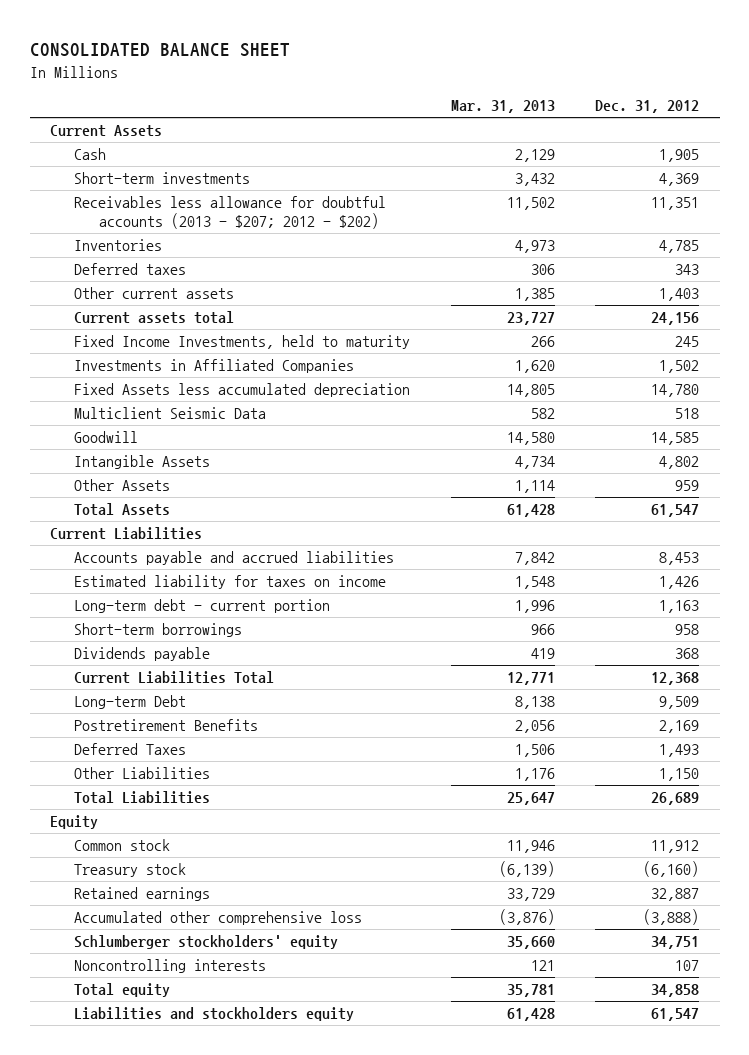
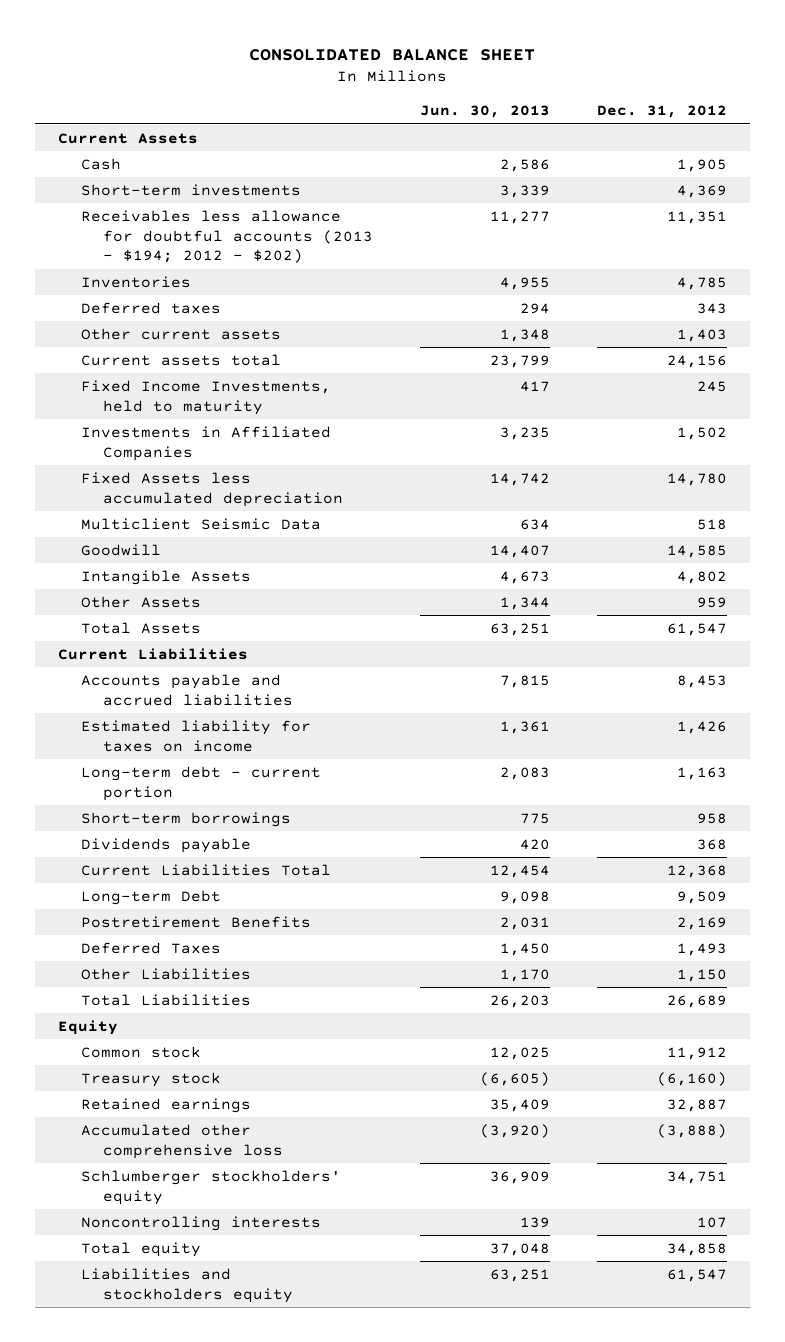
- | Mar. 31, 2013 | Dec. 31, 2012
+ | Jun. 30, 2013 | Dec. 31, 2012
- Receivables less allowance for doubtful accounts (2013 - $207; 2012 - $202) | 11,502 | 11,351
+ Receivables less allowance for doubtful accounts (2013 - $194; 2012 - $202) | 11,277 | 11,351

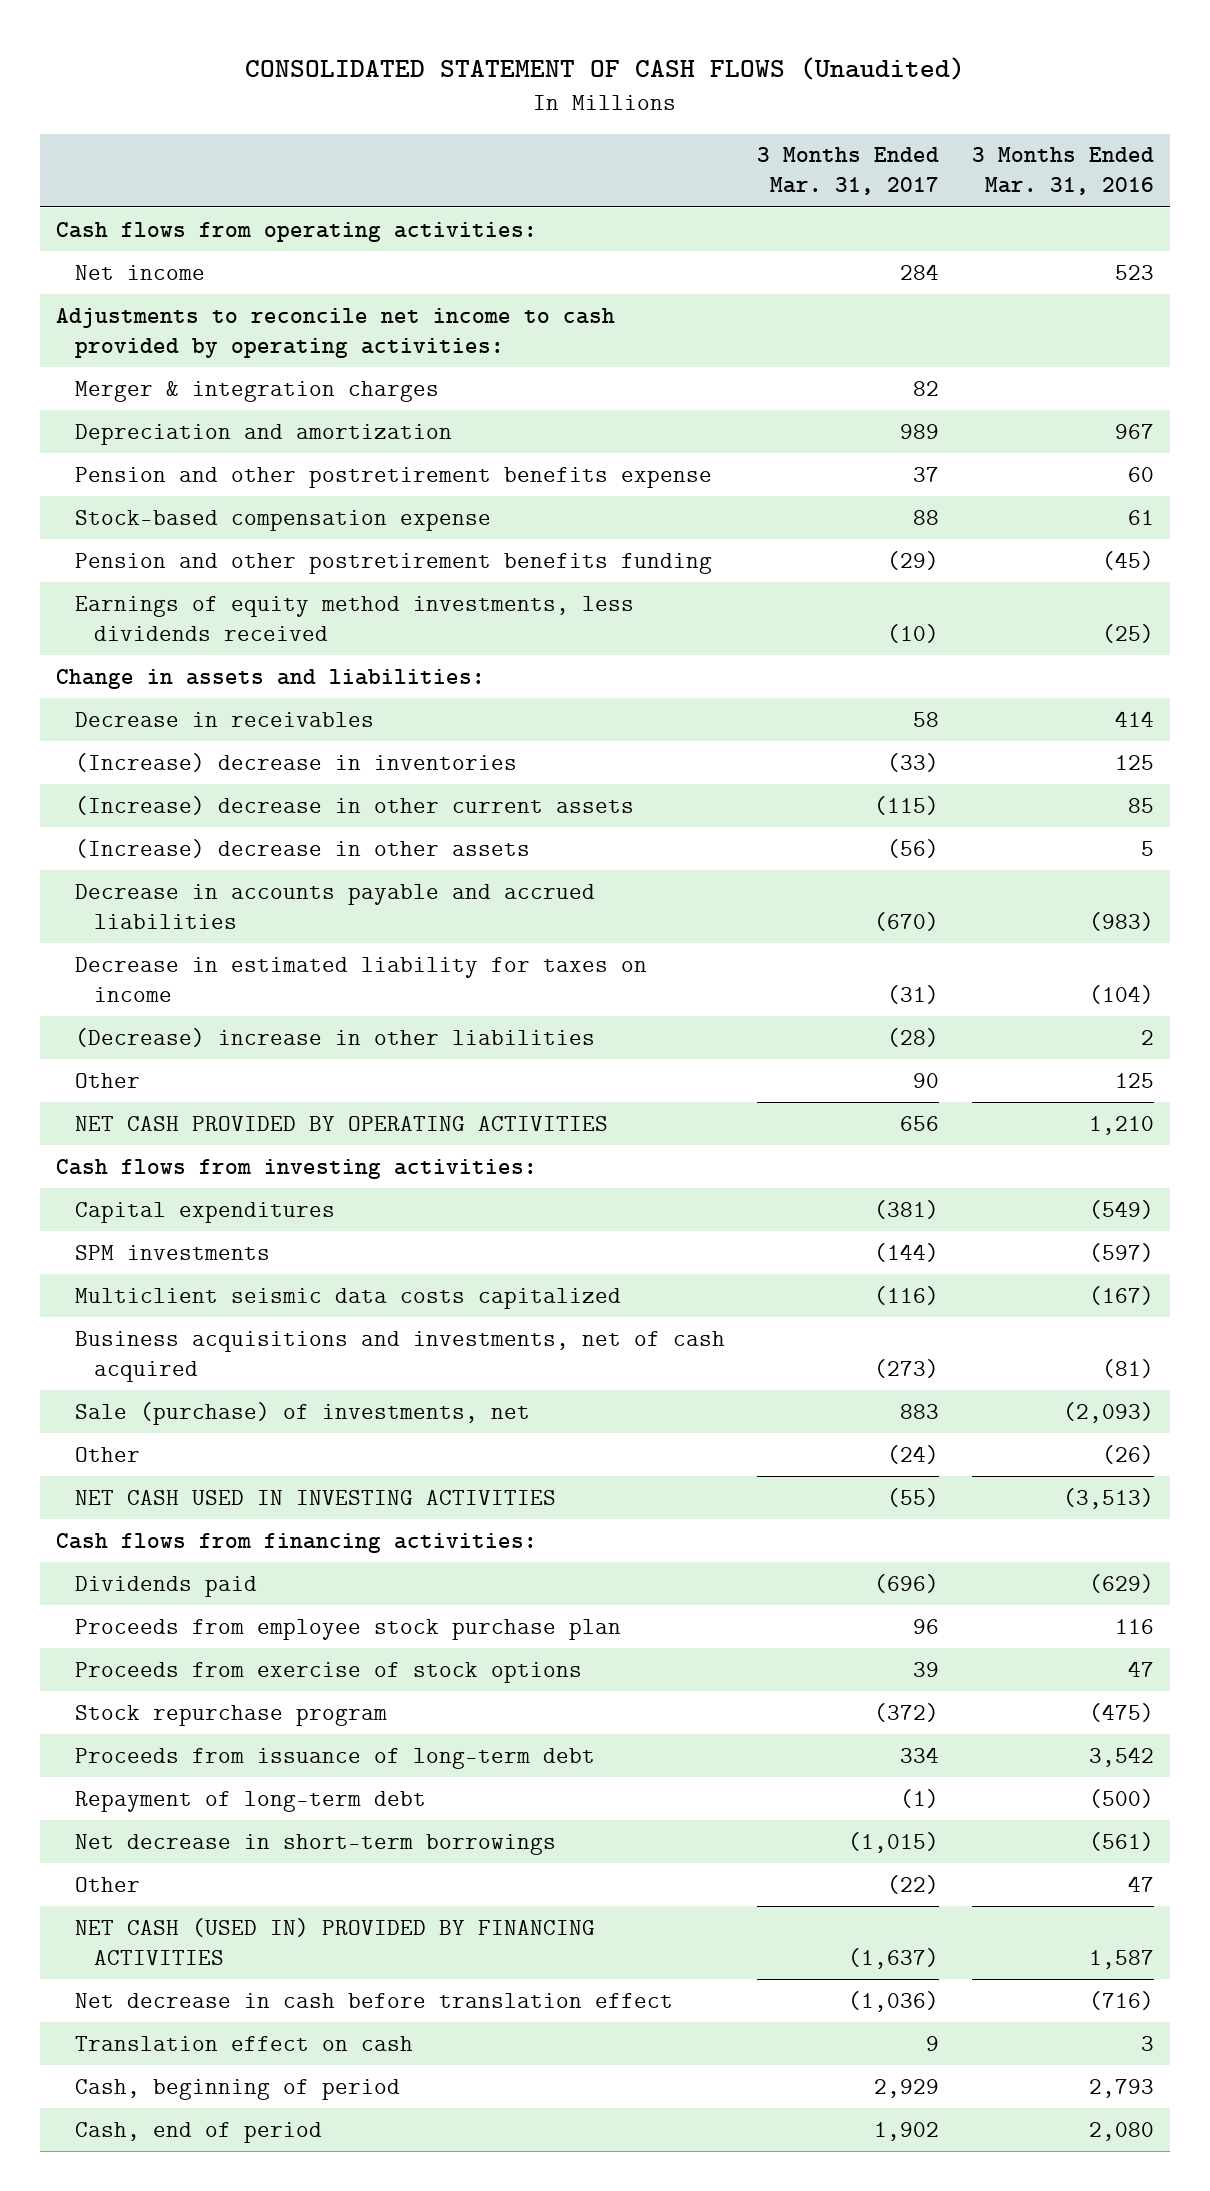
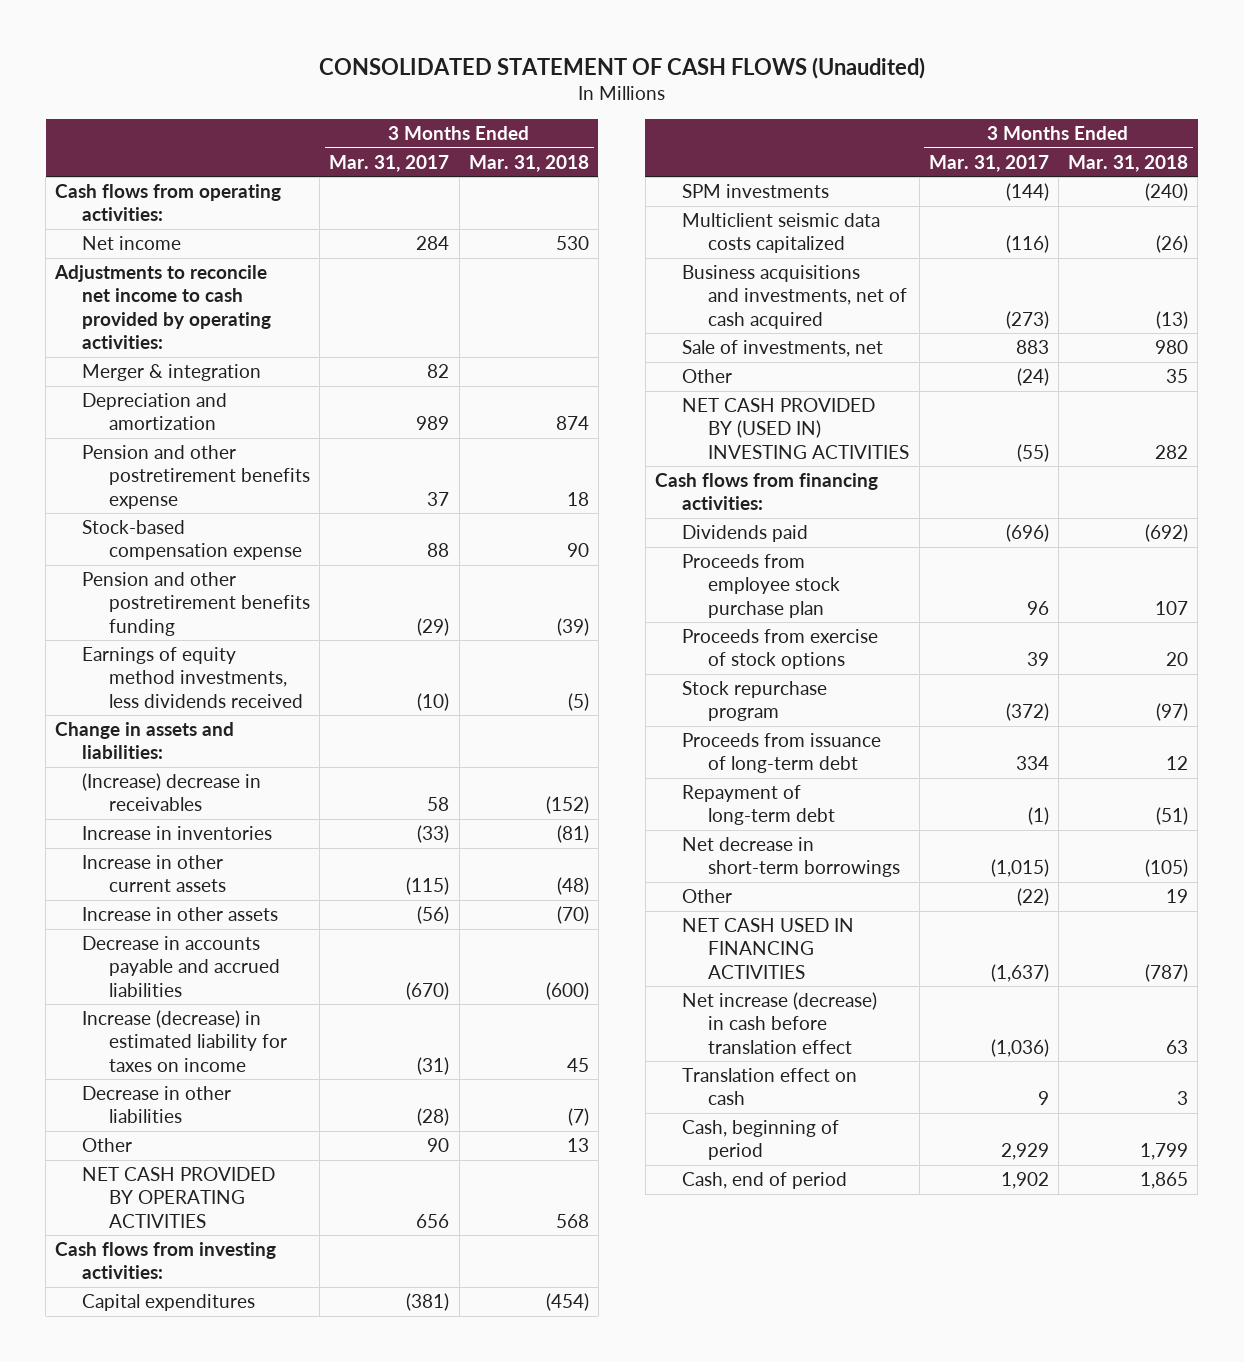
- | 3 Months Ended Mar. 31, 2017 | 3 Months Ended Mar. 31, 2016
+ | 3 Months Ended Mar. 31, 2017 | 3 Months Ended Mar. 31, 2018
- Merger & integration charges | 82 |
+ Merger & integration | 82 |
- Decrease in receivables | 58 | 414
- (Increase) decrease in inventories | (33) | 125
- (Increase) decrease in other current assets | (115) | 85
- (Increase) decrease in other assets | (56) | 5
+ (Increase) decrease in receivables | 58 | (152)
+ Increase in inventories | (33) | (81)
+ Increase in other current assets | (115) | (48)
+ Increase in other assets | (56) | (70)
- Decrease in estimated liability for taxes on income | (31) | (104)
- (Decrease) increase in other liabilities | (28) | 2
+ Increase (decrease) in estimated liability for taxes on income | (31) | 45
+ Decrease in other liabilities | (28) | (7)
- Sale (purchase) of investments, net | 883 | (2,093)
+ Sale of investments, net | 883 | 980
- NET CASH USED IN INVESTING ACTIVITIES | (55) | (3,513)
+ NET CASH PROVIDED BY (USED IN) INVESTING ACTIVITIES | (55) | 282
- NET CASH (USED IN) PROVIDED BY FINANCING ACTIVITIES | (1,637) | 1,587
- Net decrease in cash before translation effect | (1,036) | (716)
+ NET CASH USED IN FINANCING ACTIVITIES | (1,637) | (787)
+ Net increase (decrease) in cash before translation effect | (1,036) | 63

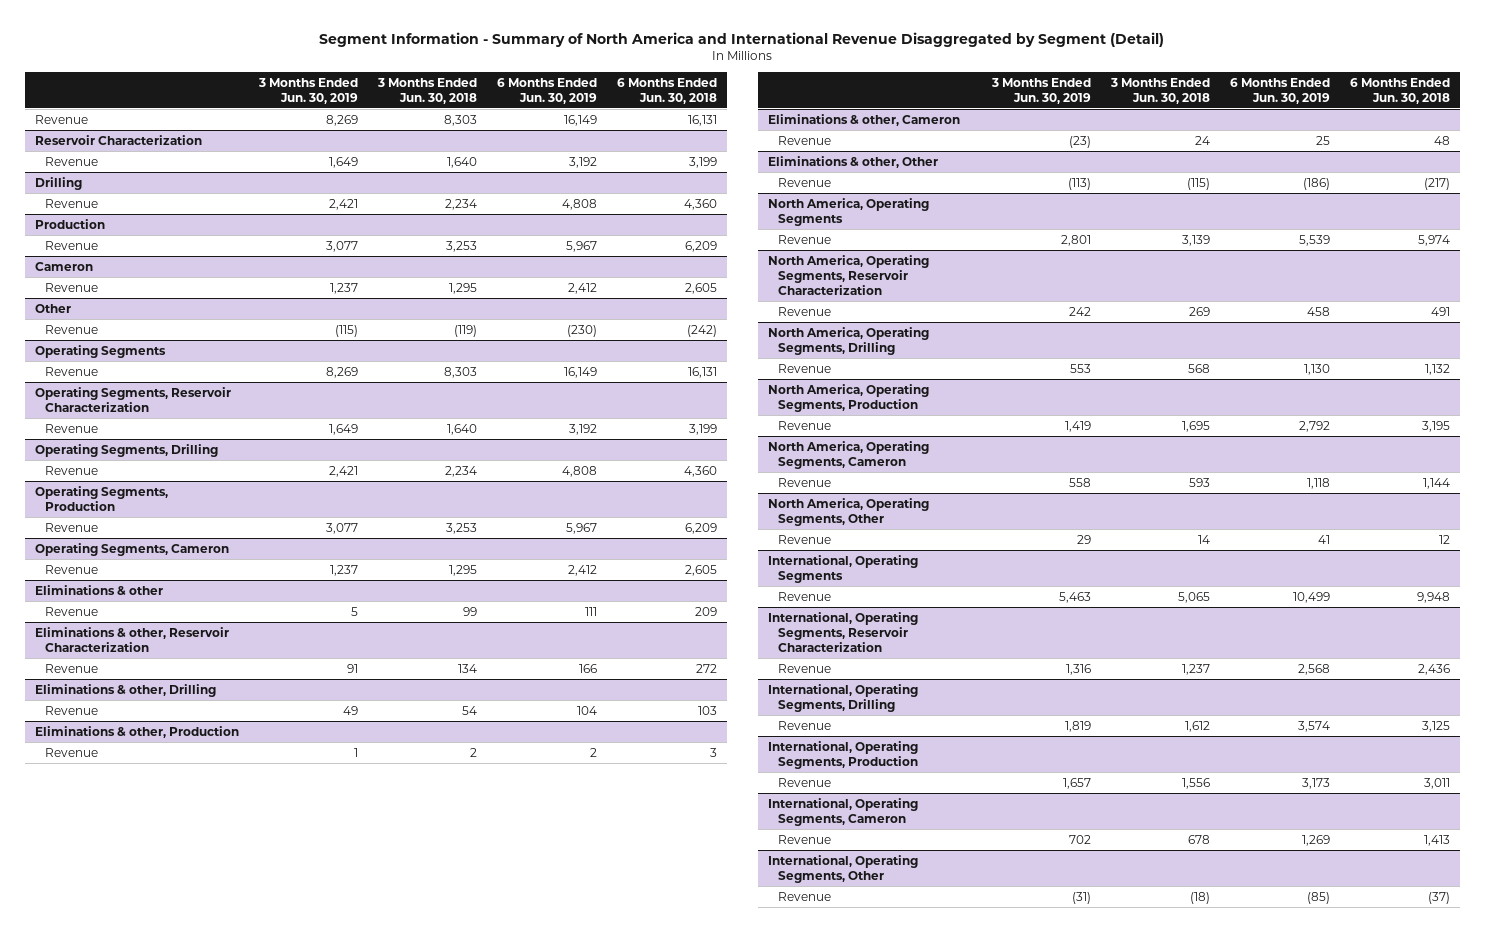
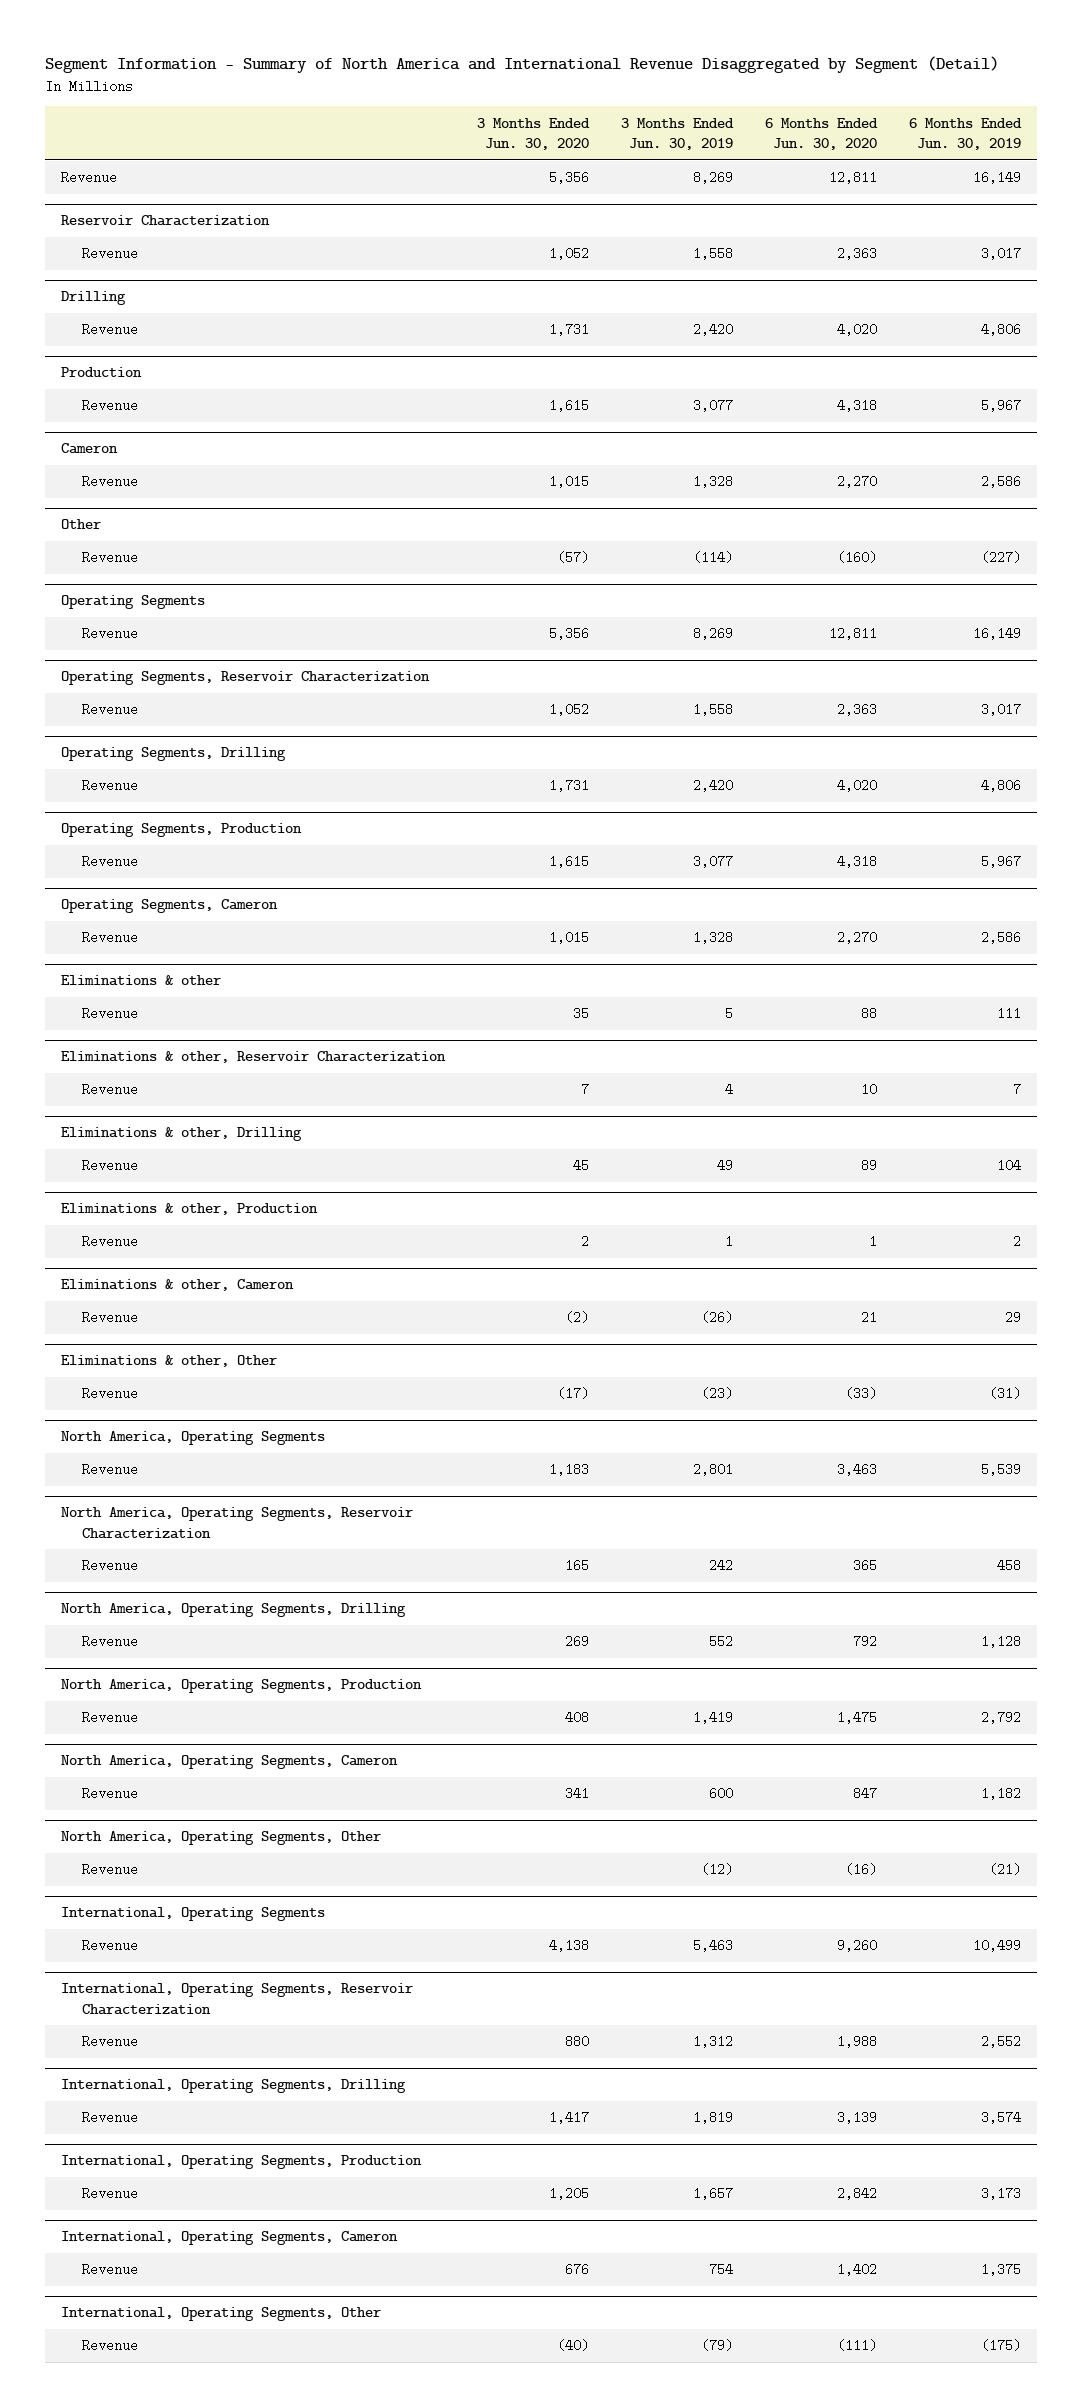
- | 3 Months Ended Jun. 30, 2019 | 3 Months Ended Jun. 30, 2018 | 6 Months Ended Jun. 30, 2019 | 6 Months Ended Jun. 30, 2018
+ | 3 Months Ended Jun. 30, 2020 | 3 Months Ended Jun. 30, 2019 | 6 Months Ended Jun. 30, 2020 | 6 Months Ended Jun. 30, 2019
@ Reservoir Characterization
- Revenue | 1,649 | 1,640 | 3,192 | 3,199
+ Revenue | 1,052 | 1,558 | 2,363 | 3,017
@ Drilling
- Revenue | 2,421 | 2,234 | 4,808 | 4,360
+ Revenue | 1,731 | 2,420 | 4,020 | 4,806
@ Cameron
- Revenue | 1,237 | 1,295 | 2,412 | 2,605
+ Revenue | 1,015 | 1,328 | 2,270 | 2,586
@ Other
- Revenue | (115) | (119) | (230) | (242)
+ Revenue | (57) | (114) | (160) | (227)
@ Operating Segments, Reservoir Characterization
- Revenue | 1,649 | 1,640 | 3,192 | 3,199
+ Revenue | 1,052 | 1,558 | 2,363 | 3,017
@ Operating Segments, Drilling
- Revenue | 2,421 | 2,234 | 4,808 | 4,360
+ Revenue | 1,731 | 2,420 | 4,020 | 4,806
@ Operating Segments, Cameron
- Revenue | 1,237 | 1,295 | 2,412 | 2,605
+ Revenue | 1,015 | 1,328 | 2,270 | 2,586
@ Eliminations & other, Reservoir Characterization
- Revenue | 91 | 134 | 166 | 272
+ Revenue | 7 | 4 | 10 | 7
@ Eliminations & other, Cameron
- Revenue | (23) | 24 | 25 | 48
+ Revenue | (2) | (26) | 21 | 29
@ Eliminations & other, Other
- Revenue | (113) | (115) | (186) | (217)
+ Revenue | (17) | (23) | (33) | (31)
@ North America, Operating Segments, Drilling
- Revenue | 553 | 568 | 1,130 | 1,132
+ Revenue | 269 | 552 | 792 | 1,128
@ North America, Operating Segments, Cameron
- Revenue | 558 | 593 | 1,118 | 1,144
+ Revenue | 341 | 600 | 847 | 1,182
@ North America, Operating Segments, Other
- Revenue | 29 | 14 | 41 | 12
+ Revenue | | (12) | (16) | (21)
@ International, Operating Segments, Reservoir Characterization
- Revenue | 1,316 | 1,237 | 2,568 | 2,436
+ Revenue | 880 | 1,312 | 1,988 | 2,552
@ International, Operating Segments, Cameron
- Revenue | 702 | 678 | 1,269 | 1,413
+ Revenue | 676 | 754 | 1,402 | 1,375
@ International, Operating Segments, Other
- Revenue | (31) | (18) | (85) | (37)
+ Revenue | (40) | (79) | (111) | (175)

